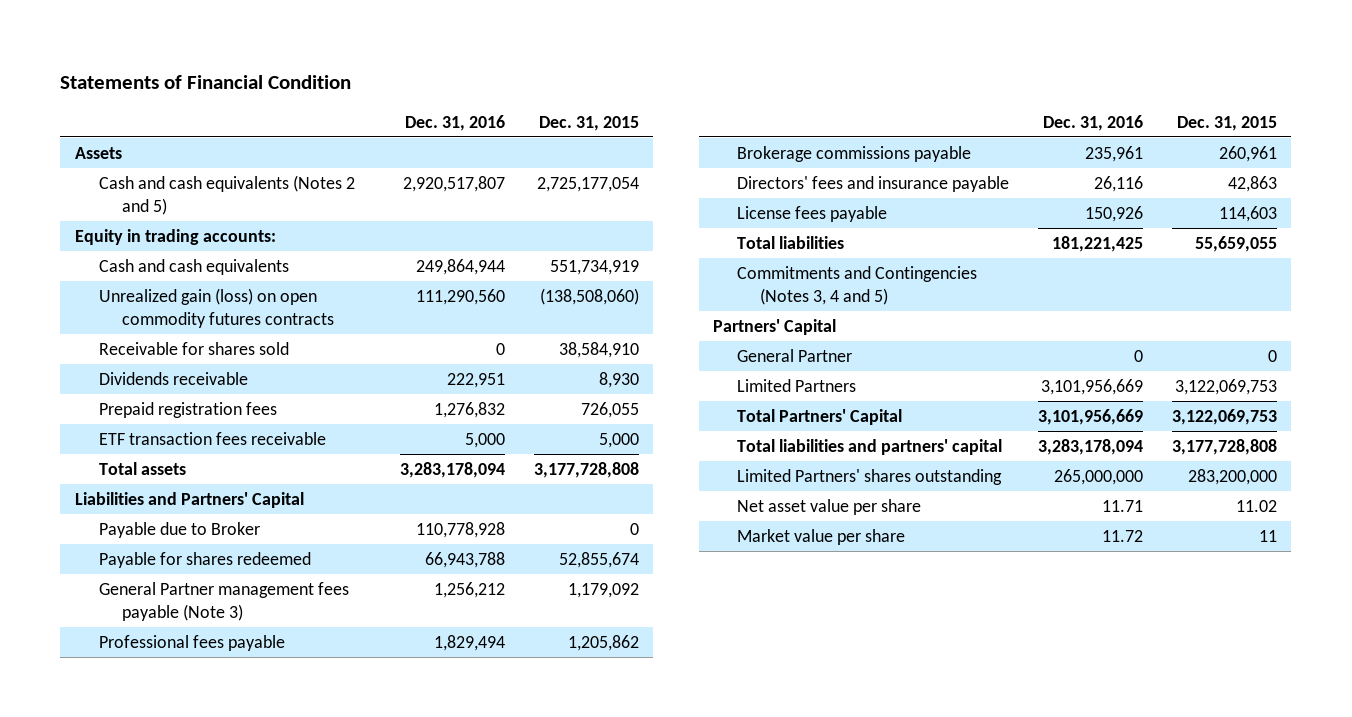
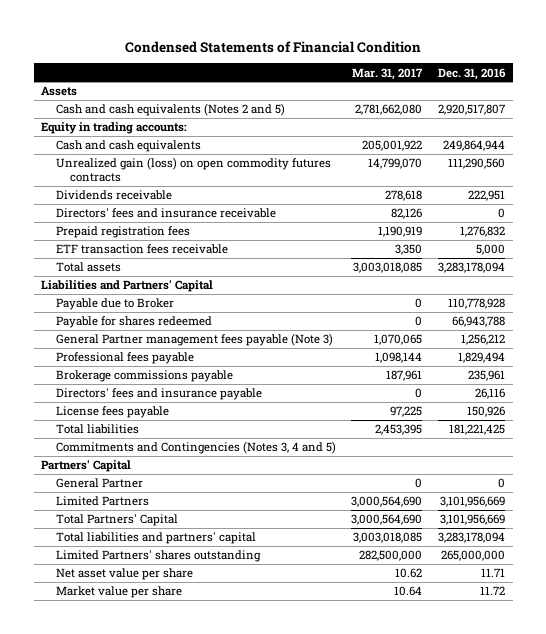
- Statements of Financial Condition
+ Condensed Statements of Financial Condition
- | Dec. 31, 2016 | Dec. 31, 2015
+ | Mar. 31, 2017 | Dec. 31, 2016
- Receivable for shares sold | 0 | 38,584,910
+ Directors' fees and insurance receivable | 82,126 | 0

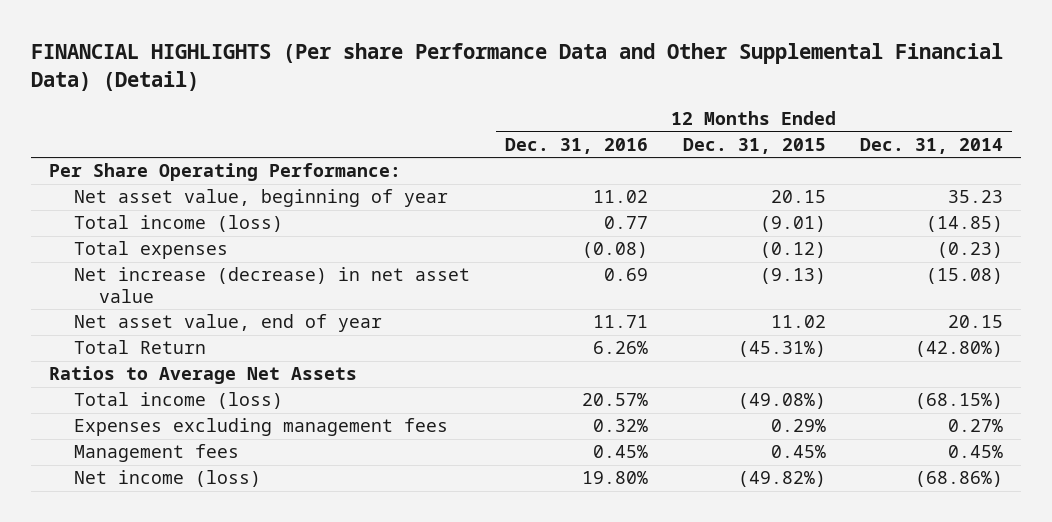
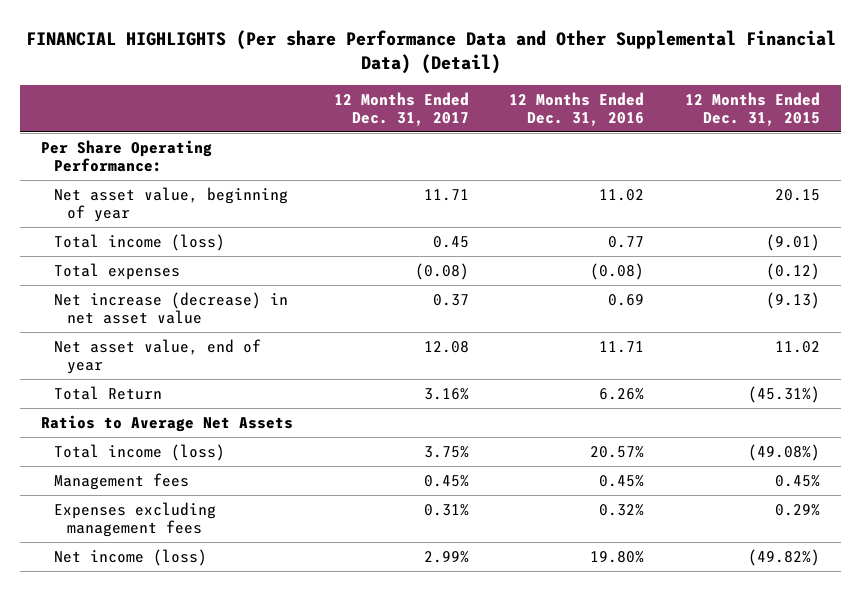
- | 12 Months Ended Dec. 31, 2016 | 12 Months Ended Dec. 31, 2015 | 12 Months Ended Dec. 31, 2014
+ | 12 Months Ended Dec. 31, 2017 | 12 Months Ended Dec. 31, 2016 | 12 Months Ended Dec. 31, 2015
moved down: Expenses excluding management fees | 0.31% | 0.32% | 0.29%

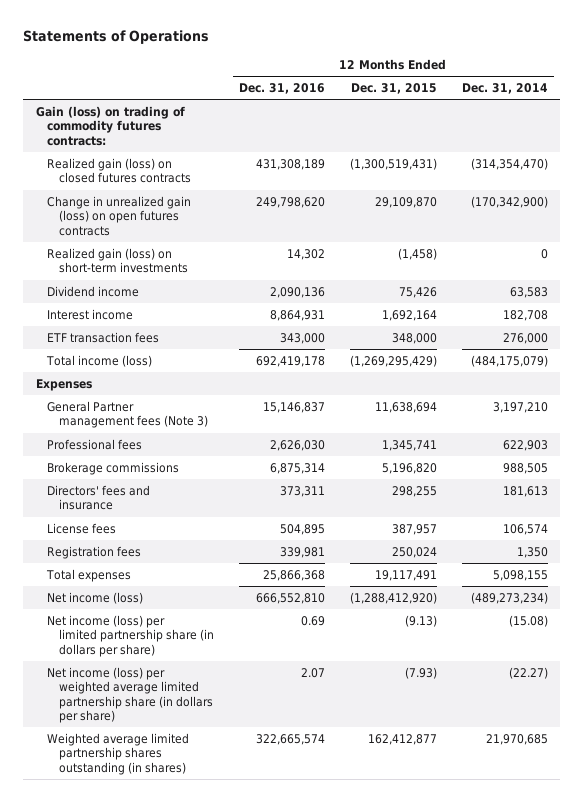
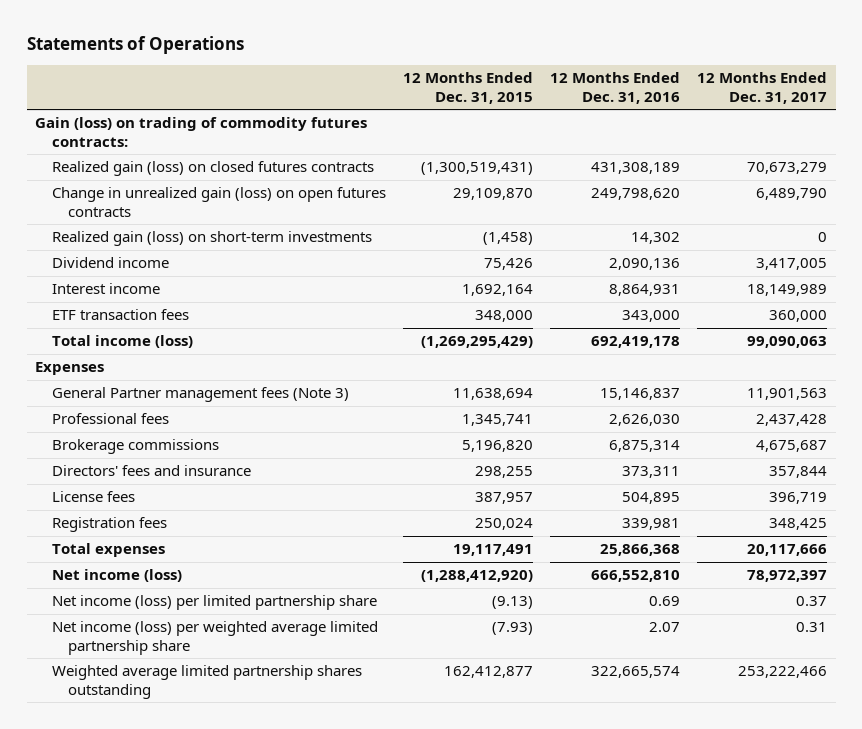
- | 12 Months Ended Dec. 31, 2016 | 12 Months Ended Dec. 31, 2015 | 12 Months Ended Dec. 31, 2014
+ | 12 Months Ended Dec. 31, 2015 | 12 Months Ended Dec. 31, 2016 | 12 Months Ended Dec. 31, 2017
- Net income (loss) per limited partnership share (in dollars per share) | 0.69 | (9.13) | (15.08)
- Net income (loss) per weighted average limited partnership share (in dollars per share) | 2.07 | (7.93) | (22.27)
- Weighted average limited partnership shares outstanding (in shares) | 322,665,574 | 162,412,877 | 21,970,685
+ Net income (loss) per limited partnership share | (9.13) | 0.69 | 0.37
+ Net income (loss) per weighted average limited partnership share | (7.93) | 2.07 | 0.31
+ Weighted average limited partnership shares outstanding | 162,412,877 | 322,665,574 | 253,222,466

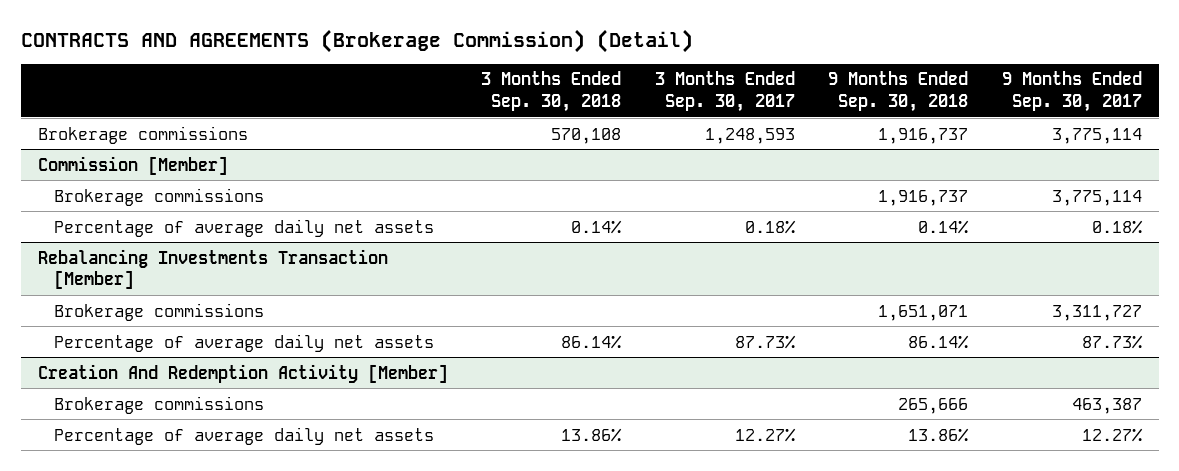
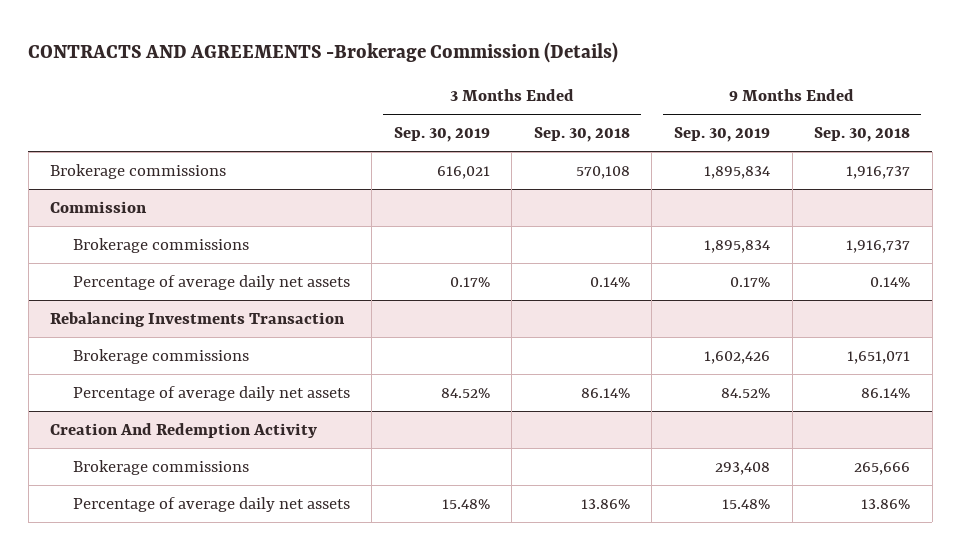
- CONTRACTS AND AGREEMENTS (Brokerage Commission) (Detail)
+ CONTRACTS AND AGREEMENTS -Brokerage Commission (Details)
- | 3 Months Ended Sep. 30, 2018 | 3 Months Ended Sep. 30, 2017 | 9 Months Ended Sep. 30, 2018 | 9 Months Ended Sep. 30, 2017
+ | 3 Months Ended Sep. 30, 2019 | 3 Months Ended Sep. 30, 2018 | 9 Months Ended Sep. 30, 2019 | 9 Months Ended Sep. 30, 2018
- Commission [Member]
+ Commission
- Rebalancing Investments Transaction [Member]
+ Rebalancing Investments Transaction
- Creation And Redemption Activity [Member]
+ Creation And Redemption Activity

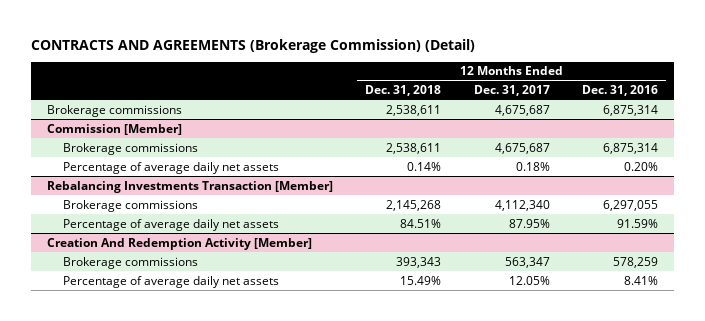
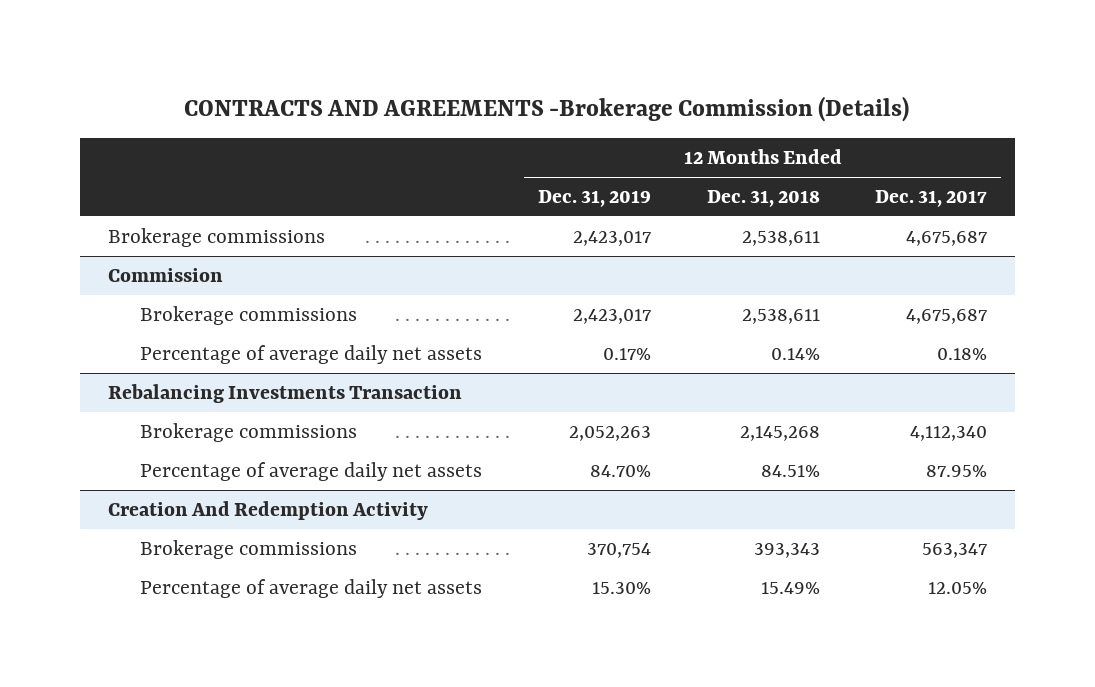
- CONTRACTS AND AGREEMENTS (Brokerage Commission) (Detail)
+ CONTRACTS AND AGREEMENTS -Brokerage Commission (Details)
- | 12 Months Ended Dec. 31, 2018 | 12 Months Ended Dec. 31, 2017 | 12 Months Ended Dec. 31, 2016
+ | 12 Months Ended Dec. 31, 2019 | 12 Months Ended Dec. 31, 2018 | 12 Months Ended Dec. 31, 2017
- Commission [Member]
+ Commission
- Rebalancing Investments Transaction [Member]
+ Rebalancing Investments Transaction
- Creation And Redemption Activity [Member]
+ Creation And Redemption Activity

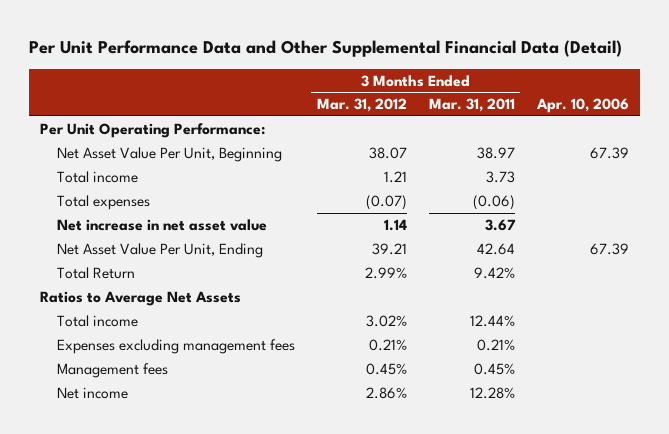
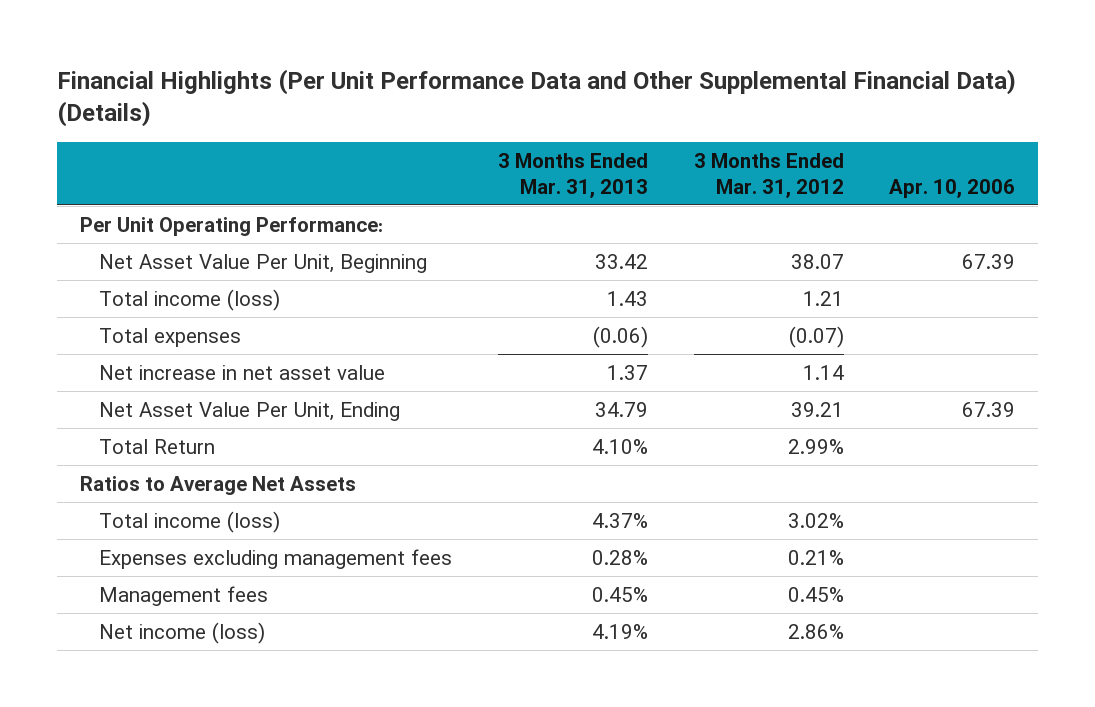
- Per Unit Performance Data and Other Supplemental Financial Data (Detail)
+ Financial Highlights (Per Unit Performance Data and Other Supplemental Financial Data) (Details)
- | 3 Months Ended Mar. 31, 2012 | 3 Months Ended Mar. 31, 2011 | Apr. 10, 2006
+ | 3 Months Ended Mar. 31, 2013 | 3 Months Ended Mar. 31, 2012 | Apr. 10, 2006
- Total income | 1.21 | 3.73 |
+ Total income (loss) | 1.43 | 1.21 |
- Total income | 3.02% | 12.44% |
+ Total income (loss) | 4.37% | 3.02% |
- Net income | 2.86% | 12.28% |
+ Net income (loss) | 4.19% | 2.86% |

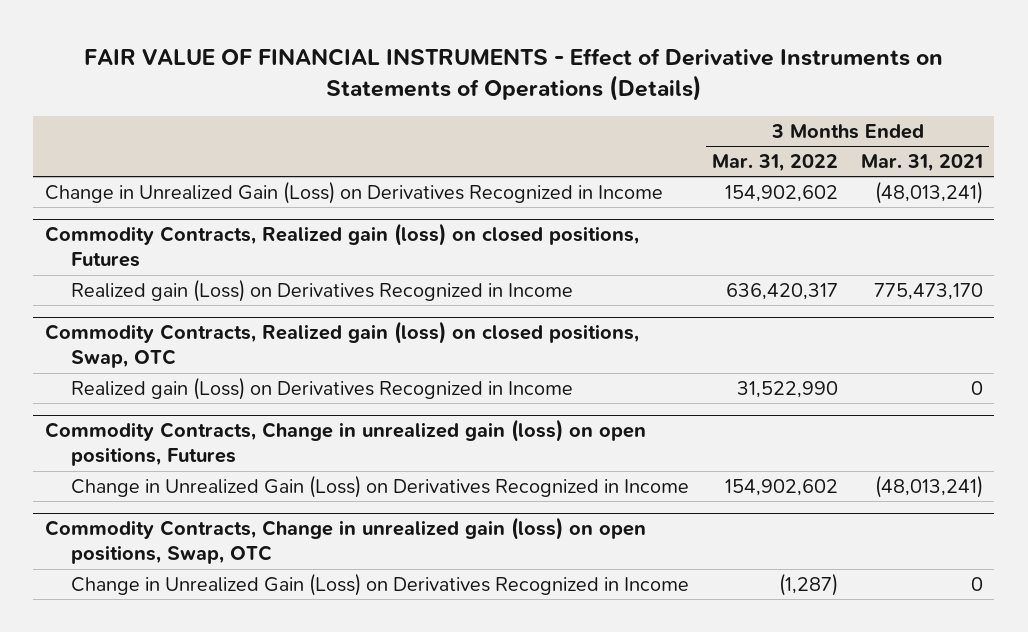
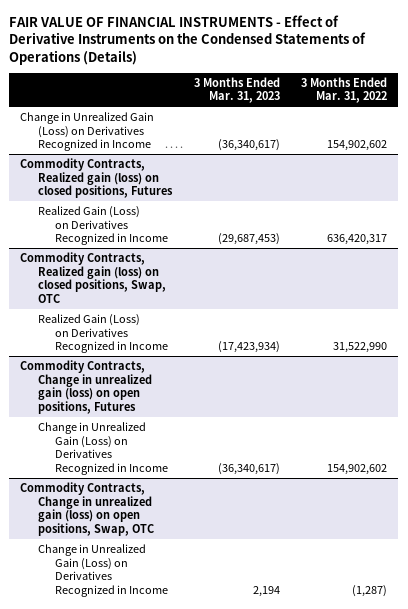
- FAIR VALUE OF FINANCIAL INSTRUMENTS - Effect of Derivative Instruments on Statements of Operations (Details)
+ FAIR VALUE OF FINANCIAL INSTRUMENTS - Effect of Derivative Instruments on the Condensed Statements of Operations (Details)
- | 3 Months Ended Mar. 31, 2022 | 3 Months Ended Mar. 31, 2021
+ | 3 Months Ended Mar. 31, 2023 | 3 Months Ended Mar. 31, 2022
@ Commodity Contracts, Realized gain (loss) on closed positions, Futures
- Realized gain (Loss) on Derivatives Recognized in Income | 636,420,317 | 775,473,170
+ Realized Gain (Loss) on Derivatives Recognized in Income | (29,687,453) | 636,420,317
@ Commodity Contracts, Realized gain (loss) on closed positions, Swap, OTC
- Realized gain (Loss) on Derivatives Recognized in Income | 31,522,990 | 0
+ Realized Gain (Loss) on Derivatives Recognized in Income | (17,423,934) | 31,522,990

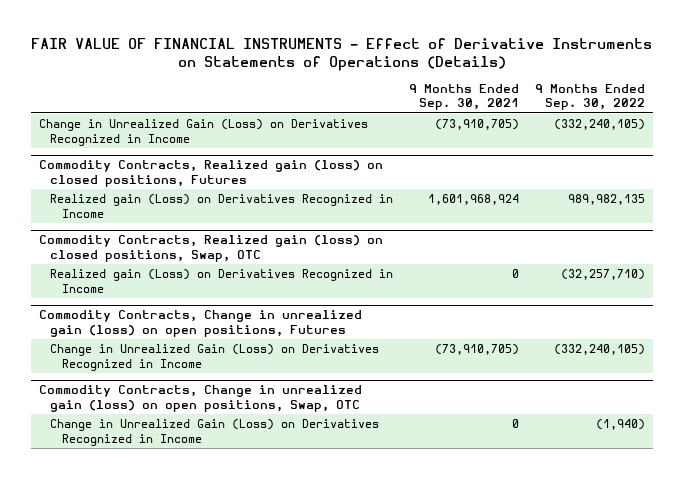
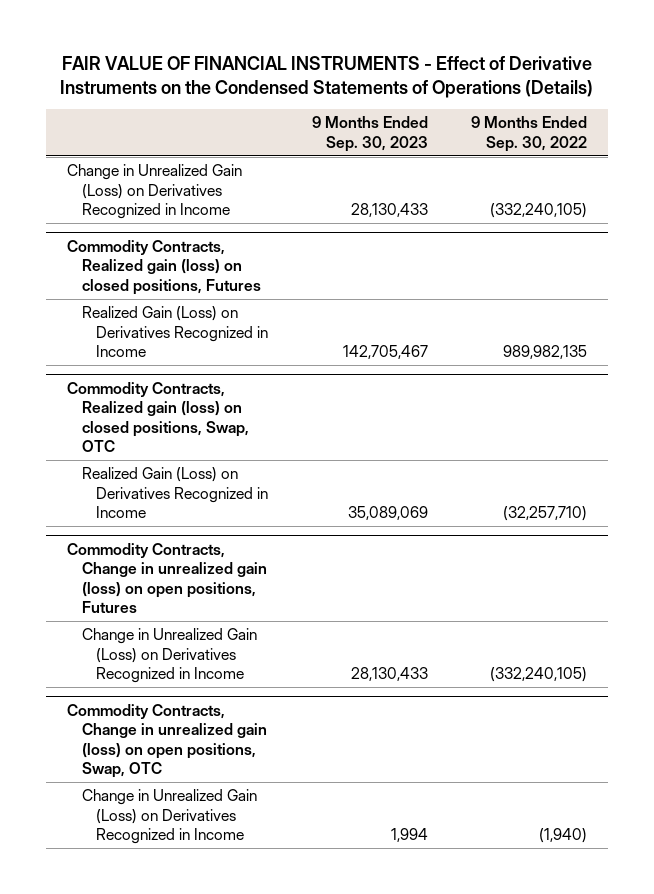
- FAIR VALUE OF FINANCIAL INSTRUMENTS - Effect of Derivative Instruments on Statements of Operations (Details)
+ FAIR VALUE OF FINANCIAL INSTRUMENTS - Effect of Derivative Instruments on the Condensed Statements of Operations (Details)
- | 9 Months Ended Sep. 30, 2021 | 9 Months Ended Sep. 30, 2022
+ | 9 Months Ended Sep. 30, 2023 | 9 Months Ended Sep. 30, 2022
@ Commodity Contracts, Realized gain (loss) on closed positions, Futures
- Realized gain (Loss) on Derivatives Recognized in Income | 1,601,968,924 | 989,982,135
+ Realized Gain (Loss) on Derivatives Recognized in Income | 142,705,467 | 989,982,135
@ Commodity Contracts, Realized gain (loss) on closed positions, Swap, OTC
- Realized gain (Loss) on Derivatives Recognized in Income | 0 | (32,257,710)
+ Realized Gain (Loss) on Derivatives Recognized in Income | 35,089,069 | (32,257,710)

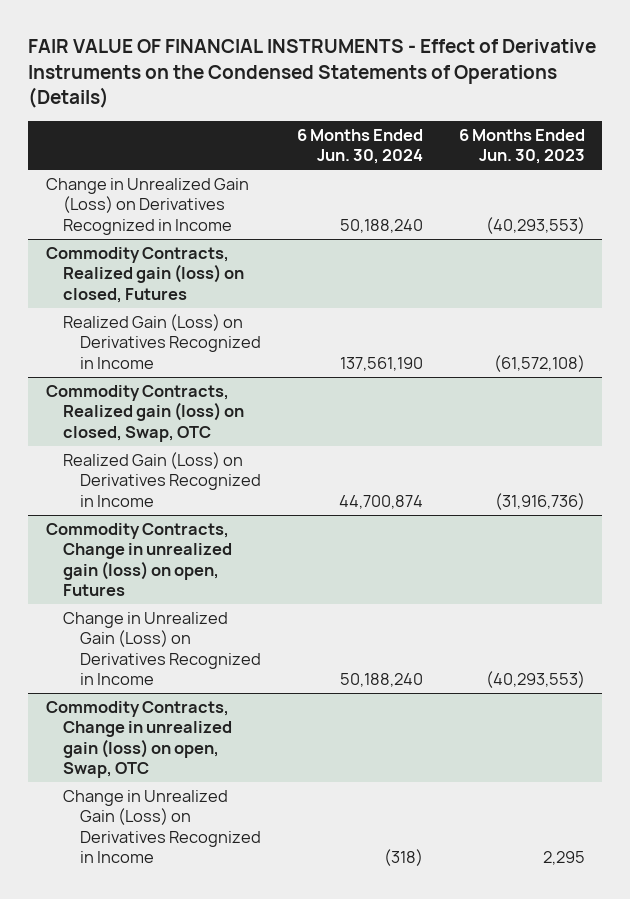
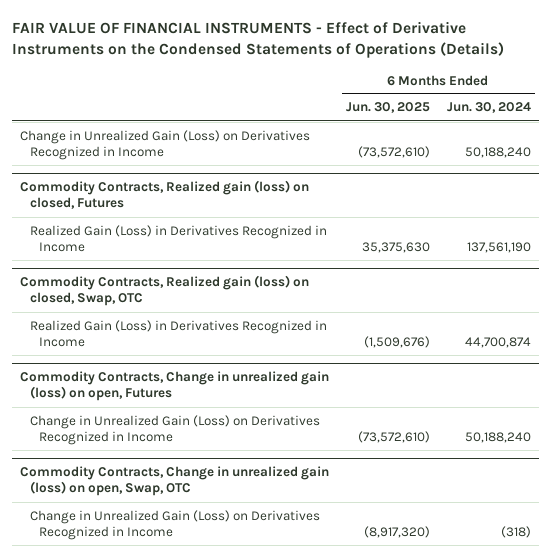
- | 6 Months Ended Jun. 30, 2024 | 6 Months Ended Jun. 30, 2023
+ | 6 Months Ended Jun. 30, 2025 | 6 Months Ended Jun. 30, 2024
@ Commodity Contracts, Realized gain (loss) on closed, Futures
- Realized Gain (Loss) on Derivatives Recognized in Income | 137,561,190 | (61,572,108)
+ Realized Gain (Loss) in Derivatives Recognized in Income | 35,375,630 | 137,561,190
@ Commodity Contracts, Realized gain (loss) on closed, Swap, OTC
- Realized Gain (Loss) on Derivatives Recognized in Income | 44,700,874 | (31,916,736)
+ Realized Gain (Loss) in Derivatives Recognized in Income | (1,509,676) | 44,700,874

